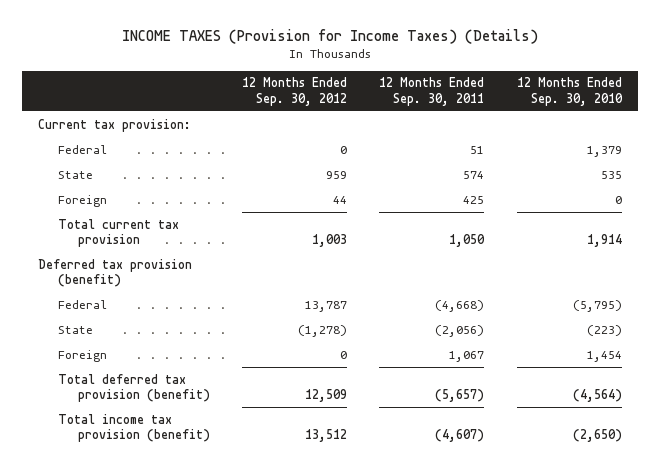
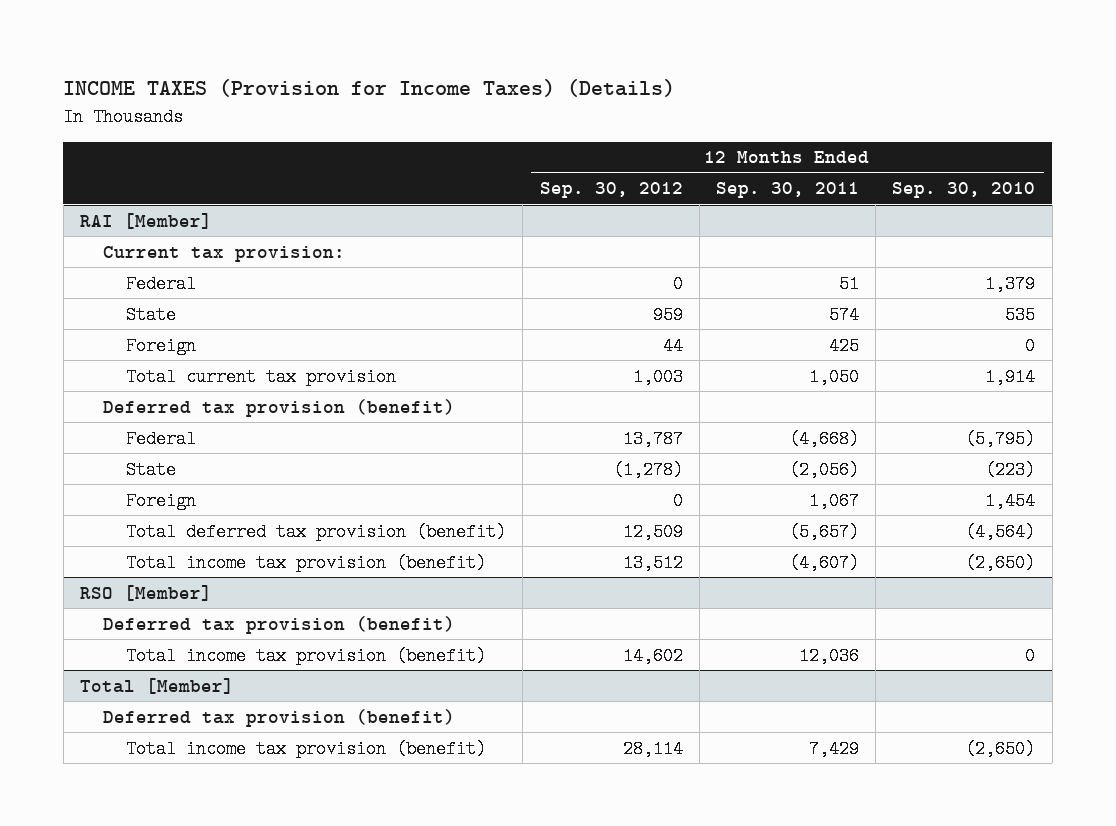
+ RAI [Member]
+ RSO [Member]
+ Deferred tax provision (benefit)
+ Total income tax provision (benefit) | 14,602 | 12,036 | 0
+ Total [Member]
+ Deferred tax provision (benefit)
+ Total income tax provision (benefit) | 28,114 | 7,429 | (2,650)

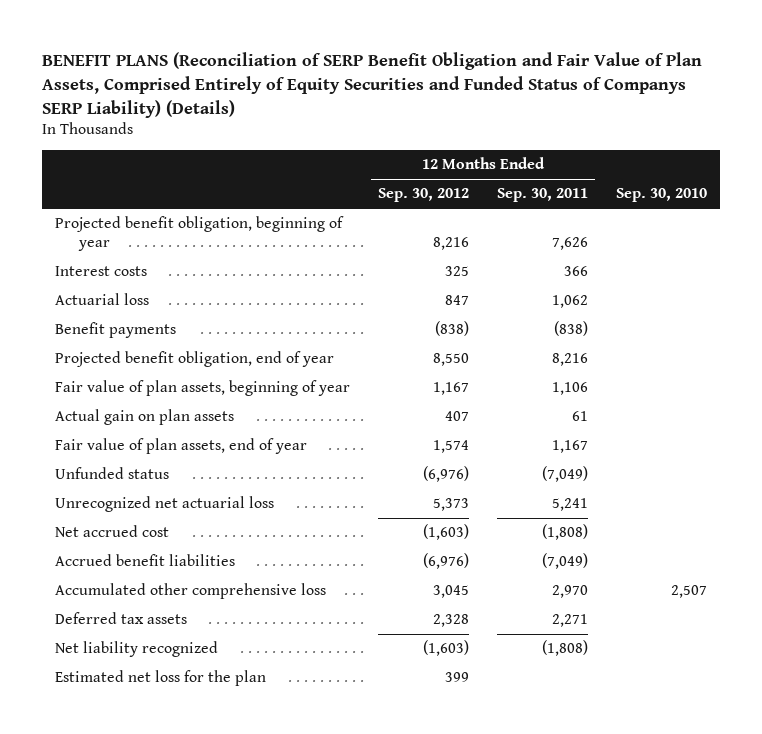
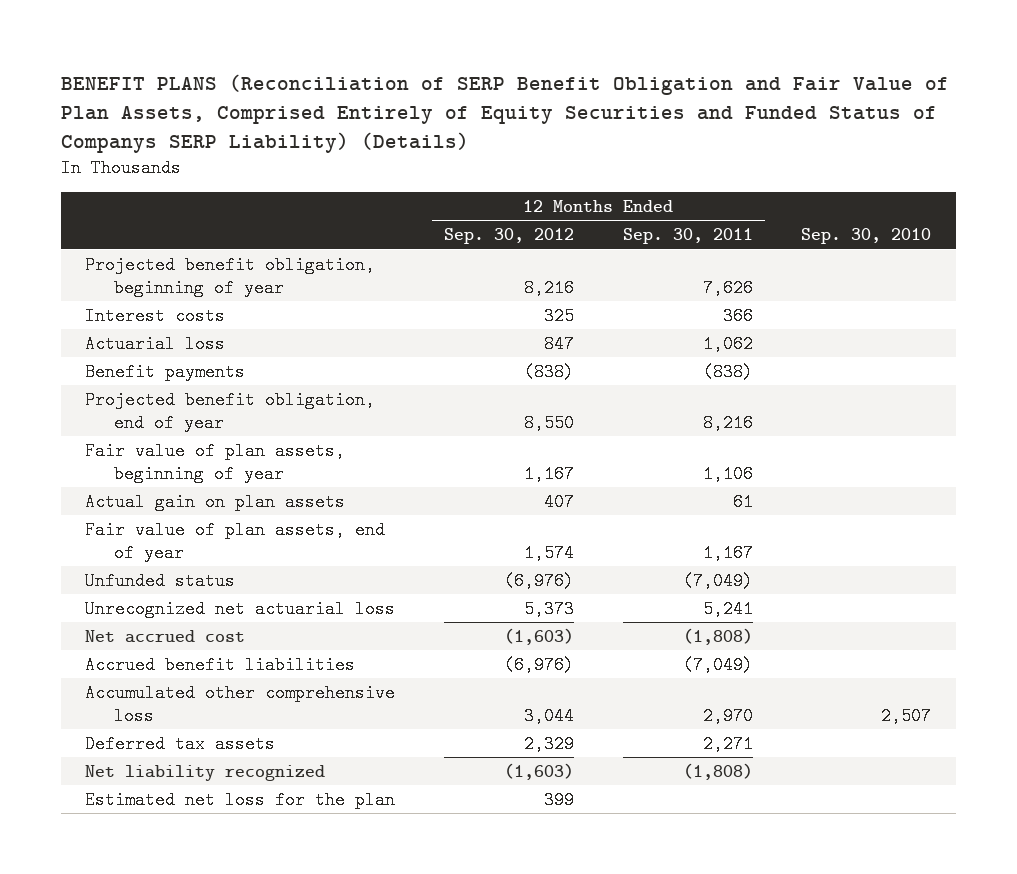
- Accumulated other comprehensive loss | 3,045 | 2,970 | 2,507
- Deferred tax assets | 2,328 | 2,271 |
+ Accumulated other comprehensive loss | 3,044 | 2,970 | 2,507
+ Deferred tax assets | 2,329 | 2,271 |

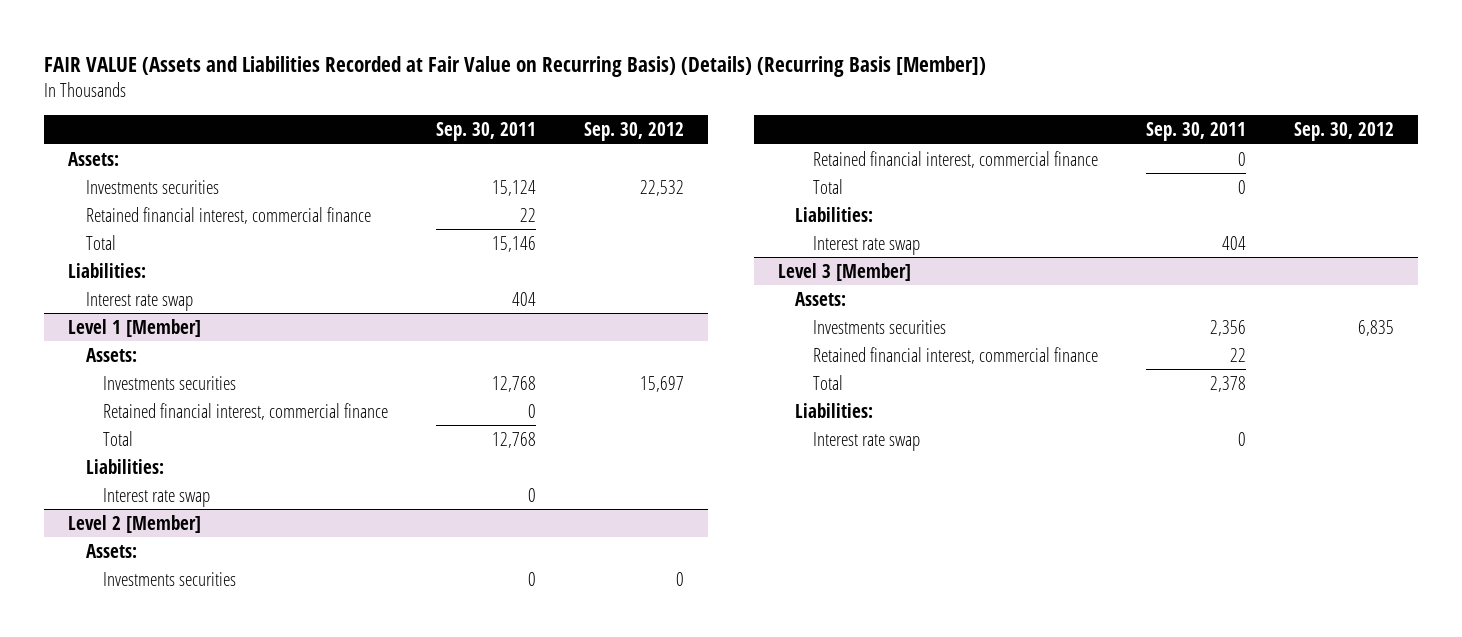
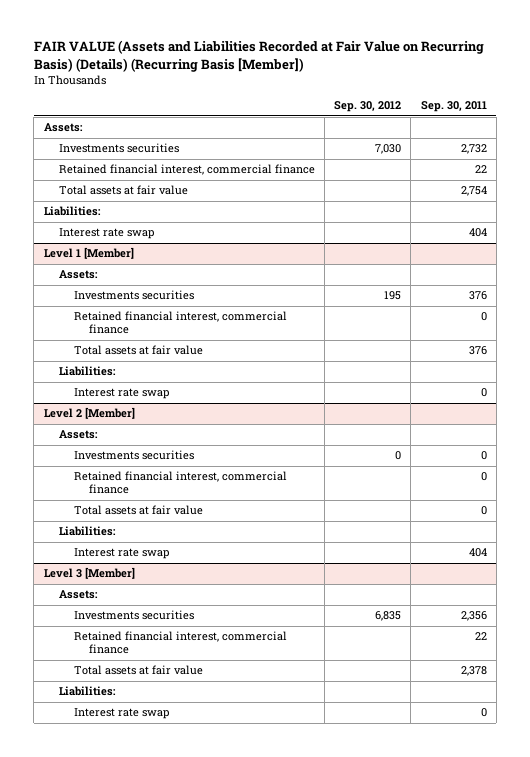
- | Sep. 30, 2011 | Sep. 30, 2012
+ | Sep. 30, 2012 | Sep. 30, 2011
- Investments securities | 15,124 | 22,532
+ Investments securities | 7,030 | 2,732
- Total | 15,146 |
+ Total assets at fair value | | 2,754
@ Level 1 [Member]
- Investments securities | 12,768 | 15,697
+ Investments securities | 195 | 376
- Total | 12,768 |
+ Total assets at fair value | | 376
@ Level 2 [Member]
- Total | 0 |
+ Total assets at fair value | | 0
@ Level 3 [Member]
- Total | 2,378 |
+ Total assets at fair value | | 2,378

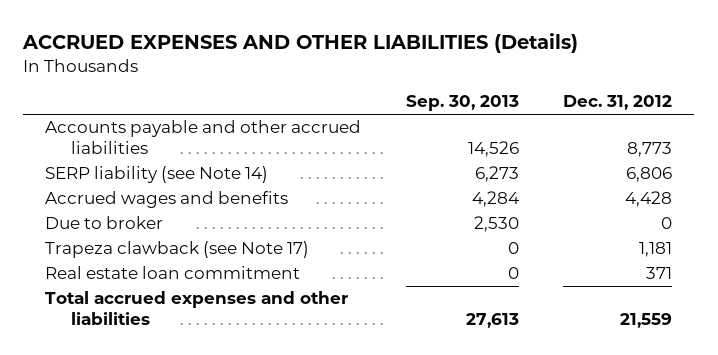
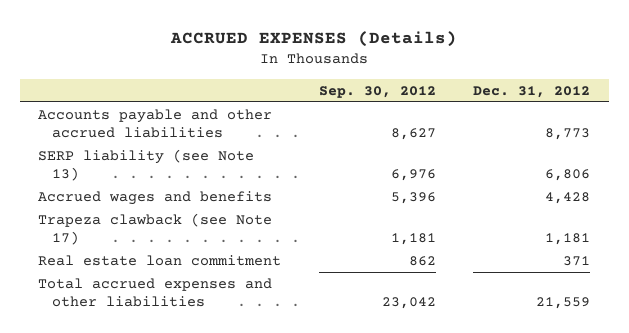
- ACCRUED EXPENSES AND OTHER LIABILITIES (Details)
+ ACCRUED EXPENSES (Details)
- | Sep. 30, 2013 | Dec. 31, 2012
+ | Sep. 30, 2012 | Dec. 31, 2012
- SERP liability (see Note 14) | 6,273 | 6,806
+ SERP liability (see Note 13) | 6,976 | 6,806
- Due to broker | 2,530 | 0

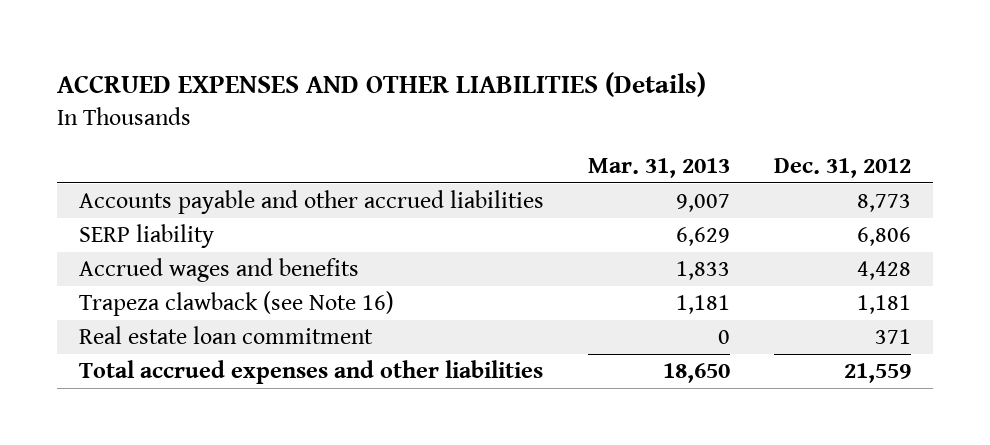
- ACCRUED EXPENSES (Details)
+ ACCRUED EXPENSES AND OTHER LIABILITIES (Details)
- | Sep. 30, 2012 | Dec. 31, 2012
+ | Mar. 31, 2013 | Dec. 31, 2012
- SERP liability (see Note 13) | 6,976 | 6,806
+ SERP liability | 6,629 | 6,806
- Trapeza clawback (see Note 17) | 1,181 | 1,181
+ Trapeza clawback (see Note 16) | 1,181 | 1,181

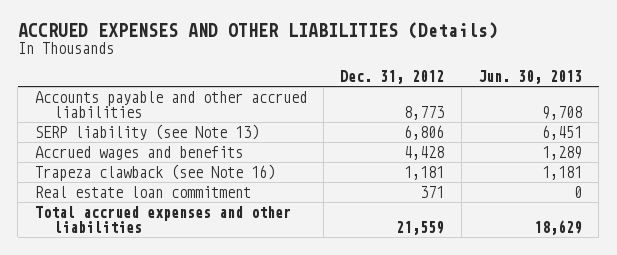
- | Mar. 31, 2013 | Dec. 31, 2012
+ | Dec. 31, 2012 | Jun. 30, 2013
- SERP liability | 6,629 | 6,806
+ SERP liability (see Note 13) | 6,806 | 6,451

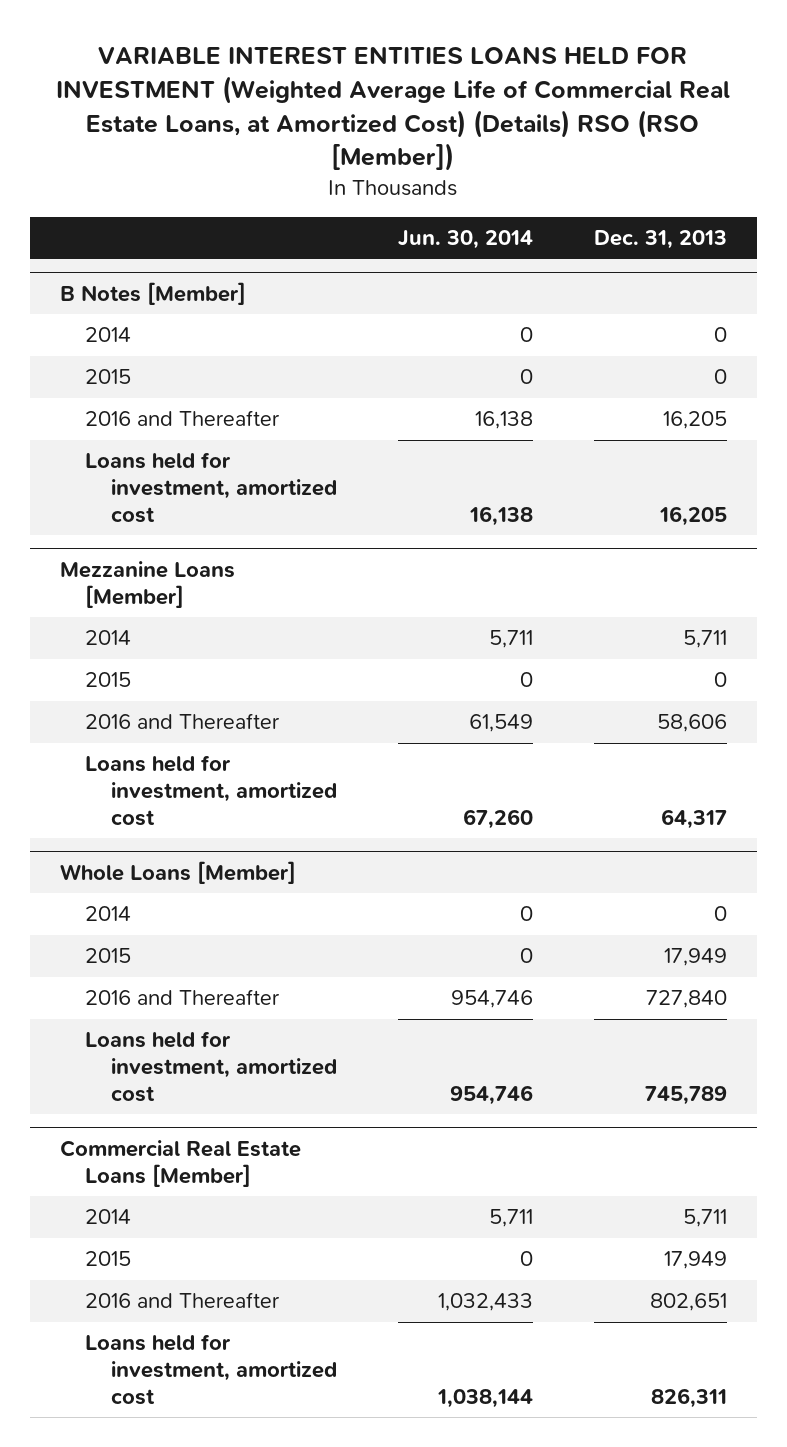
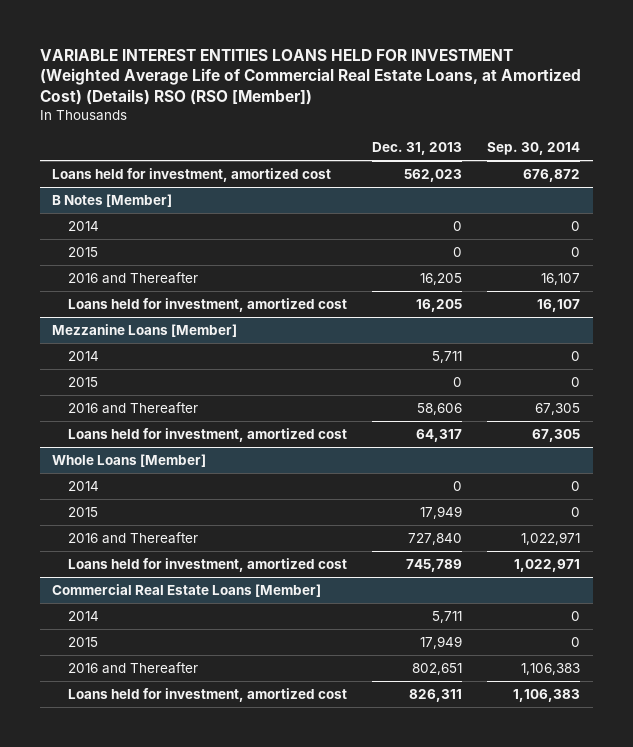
- | Jun. 30, 2014 | Dec. 31, 2013
+ | Dec. 31, 2013 | Sep. 30, 2014
+ Loans held for investment, amortized cost | 562,023 | 676,872

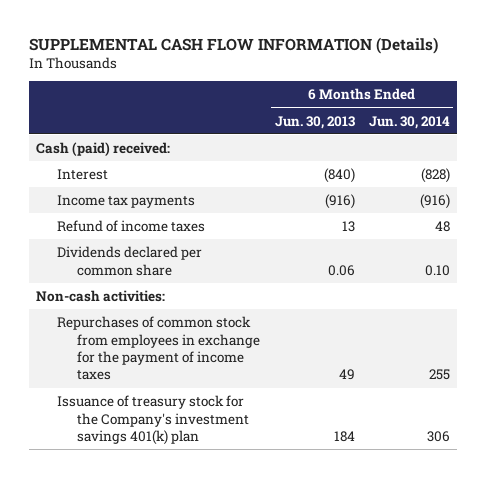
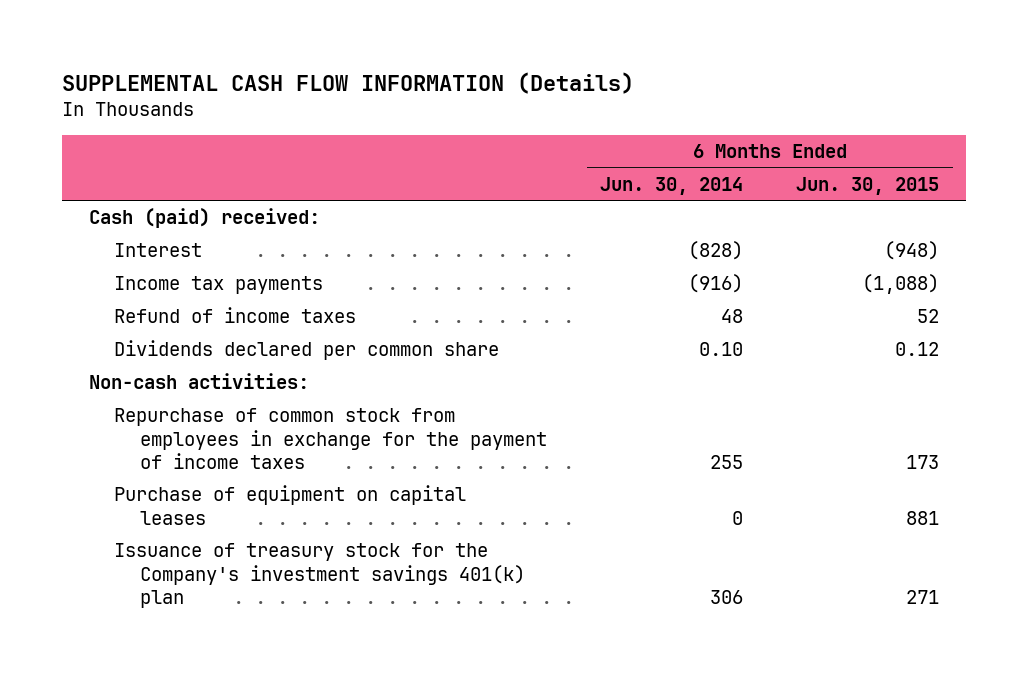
- | 6 Months Ended Jun. 30, 2013 | 6 Months Ended Jun. 30, 2014
+ | 6 Months Ended Jun. 30, 2014 | 6 Months Ended Jun. 30, 2015
- Repurchases of common stock from employees in exchange for the payment of income taxes | 49 | 255
+ Repurchase of common stock from employees in exchange for the payment of income taxes | 255 | 173
+ Purchase of equipment on capital leases | 0 | 881

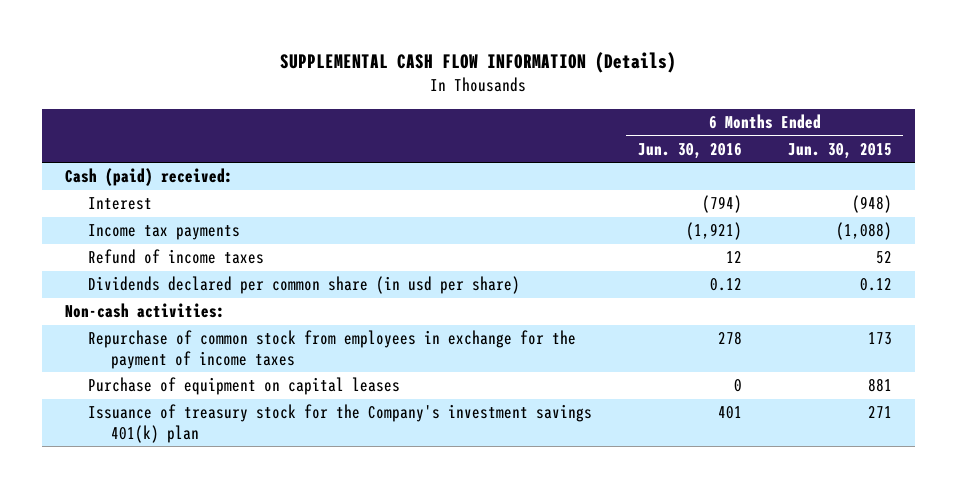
- | 6 Months Ended Jun. 30, 2014 | 6 Months Ended Jun. 30, 2015
+ | 6 Months Ended Jun. 30, 2016 | 6 Months Ended Jun. 30, 2015
- Dividends declared per common share | 0.10 | 0.12
+ Dividends declared per common share (in usd per share) | 0.12 | 0.12

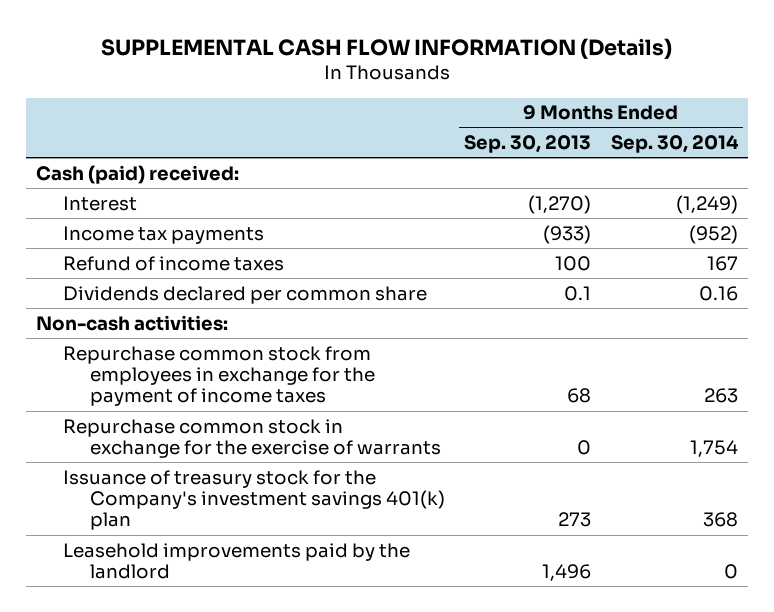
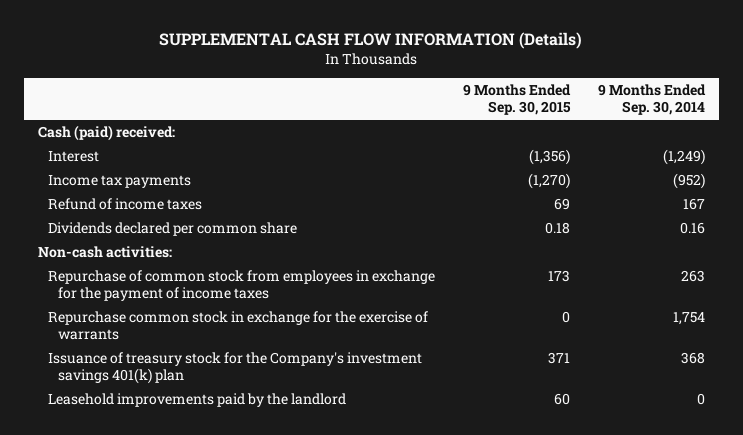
- | 9 Months Ended Sep. 30, 2013 | 9 Months Ended Sep. 30, 2014
+ | 9 Months Ended Sep. 30, 2015 | 9 Months Ended Sep. 30, 2014
- Repurchase common stock from employees in exchange for the payment of income taxes | 68 | 263
+ Repurchase of common stock from employees in exchange for the payment of income taxes | 173 | 263

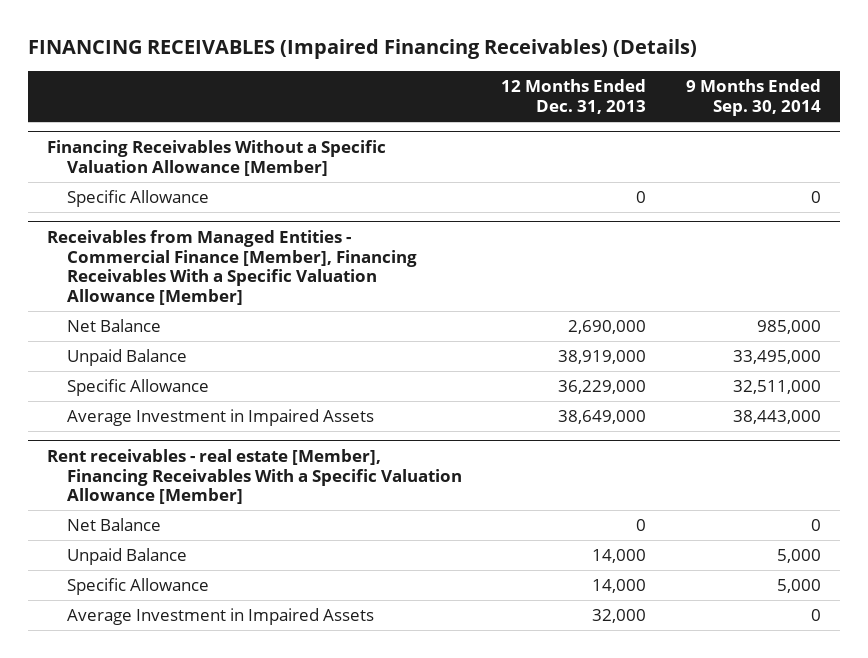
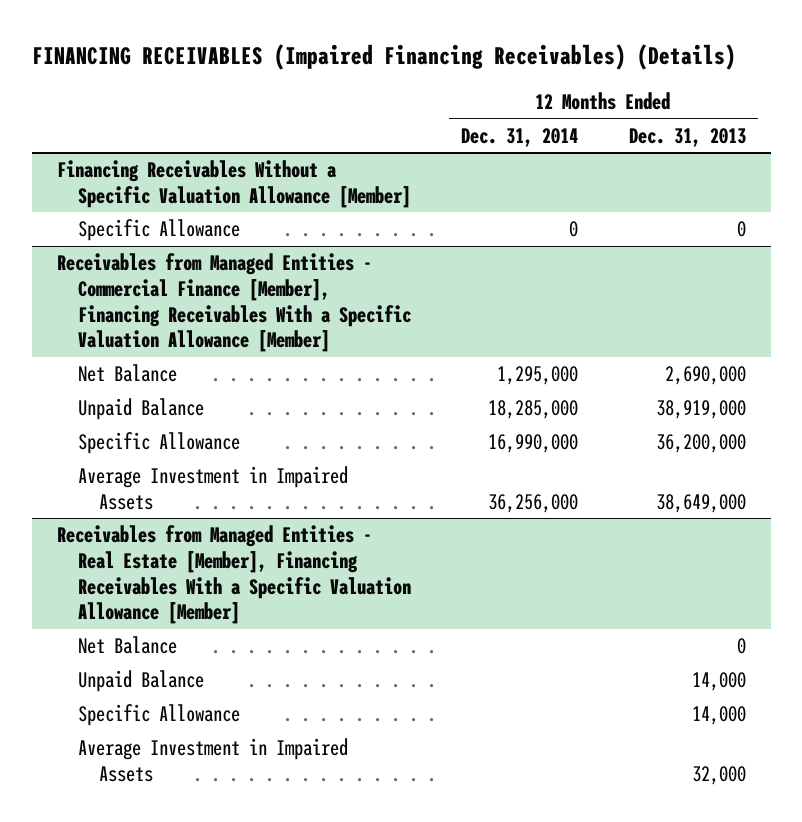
- | 12 Months Ended Dec. 31, 2013 | 9 Months Ended Sep. 30, 2014
+ | 12 Months Ended Dec. 31, 2014 | 12 Months Ended Dec. 31, 2013
@ Receivables from Managed Entities - Commercial Finance [Member], Financing Receivables With a Specific Valuation Allowance [Member]
- Specific Allowance | 36,229,000 | 32,511,000
+ Specific Allowance | 16,990,000 | 36,200,000
- Rent receivables - real estate [Member], Financing Receivables With a Specific Valuation Allowance [Member]
+ Receivables from Managed Entities - Real Estate [Member], Financing Receivables With a Specific Valuation Allowance [Member]

